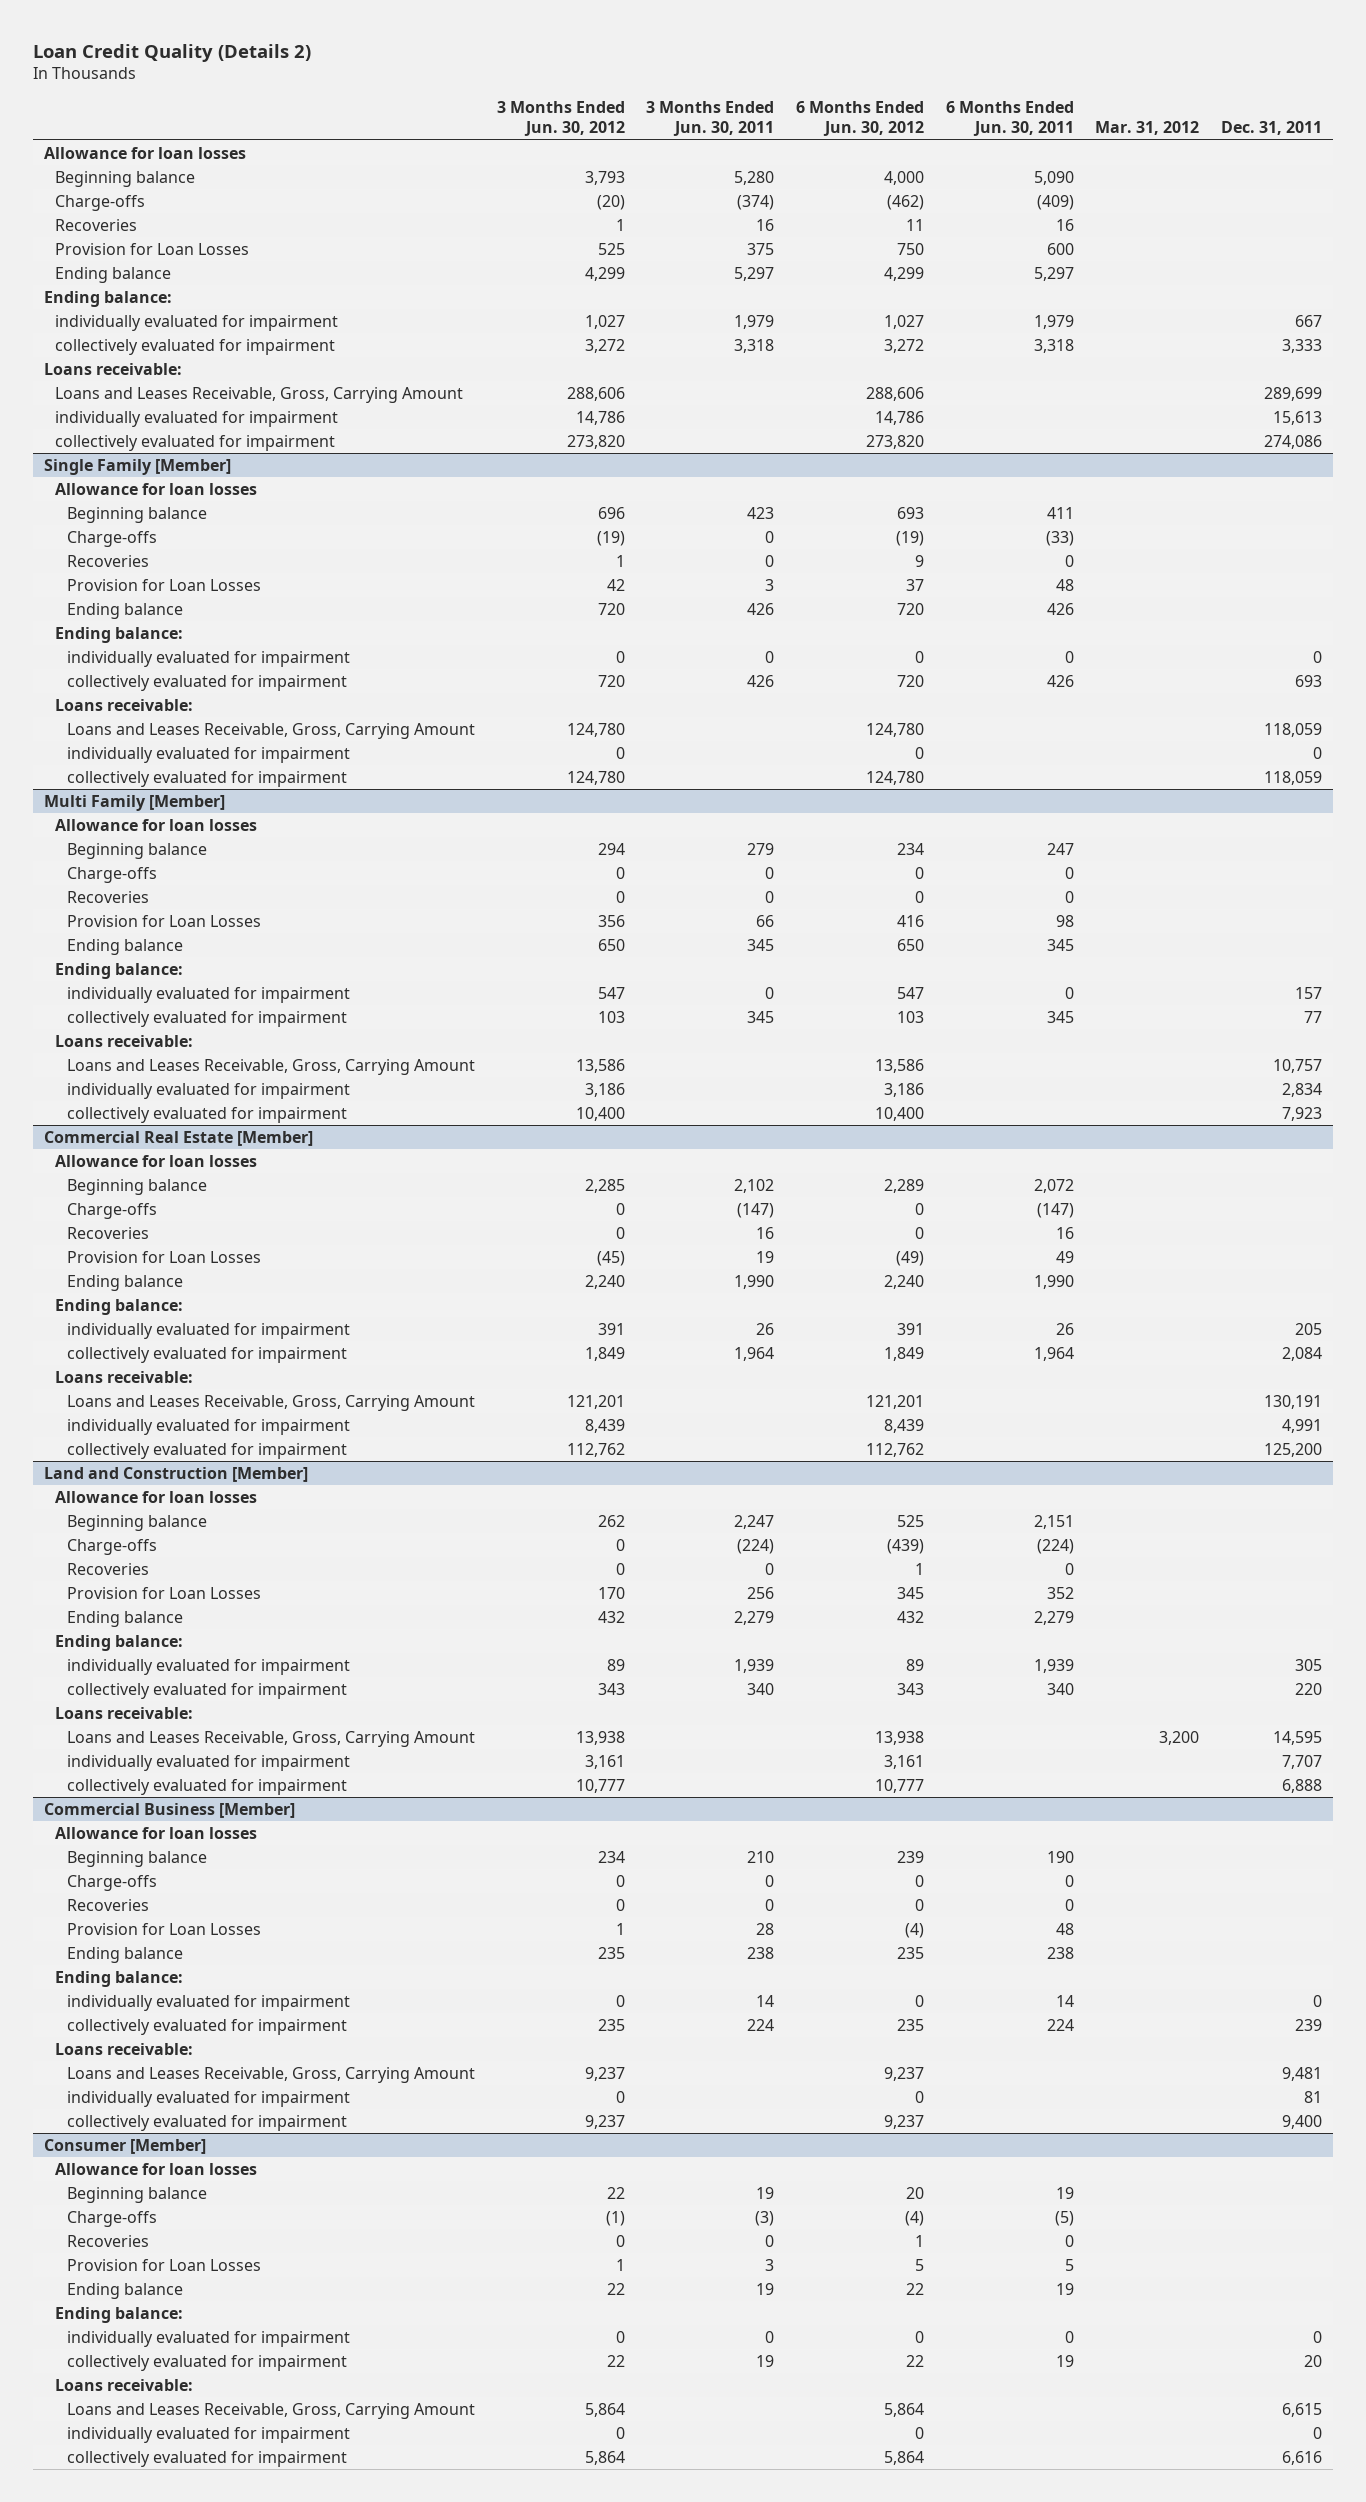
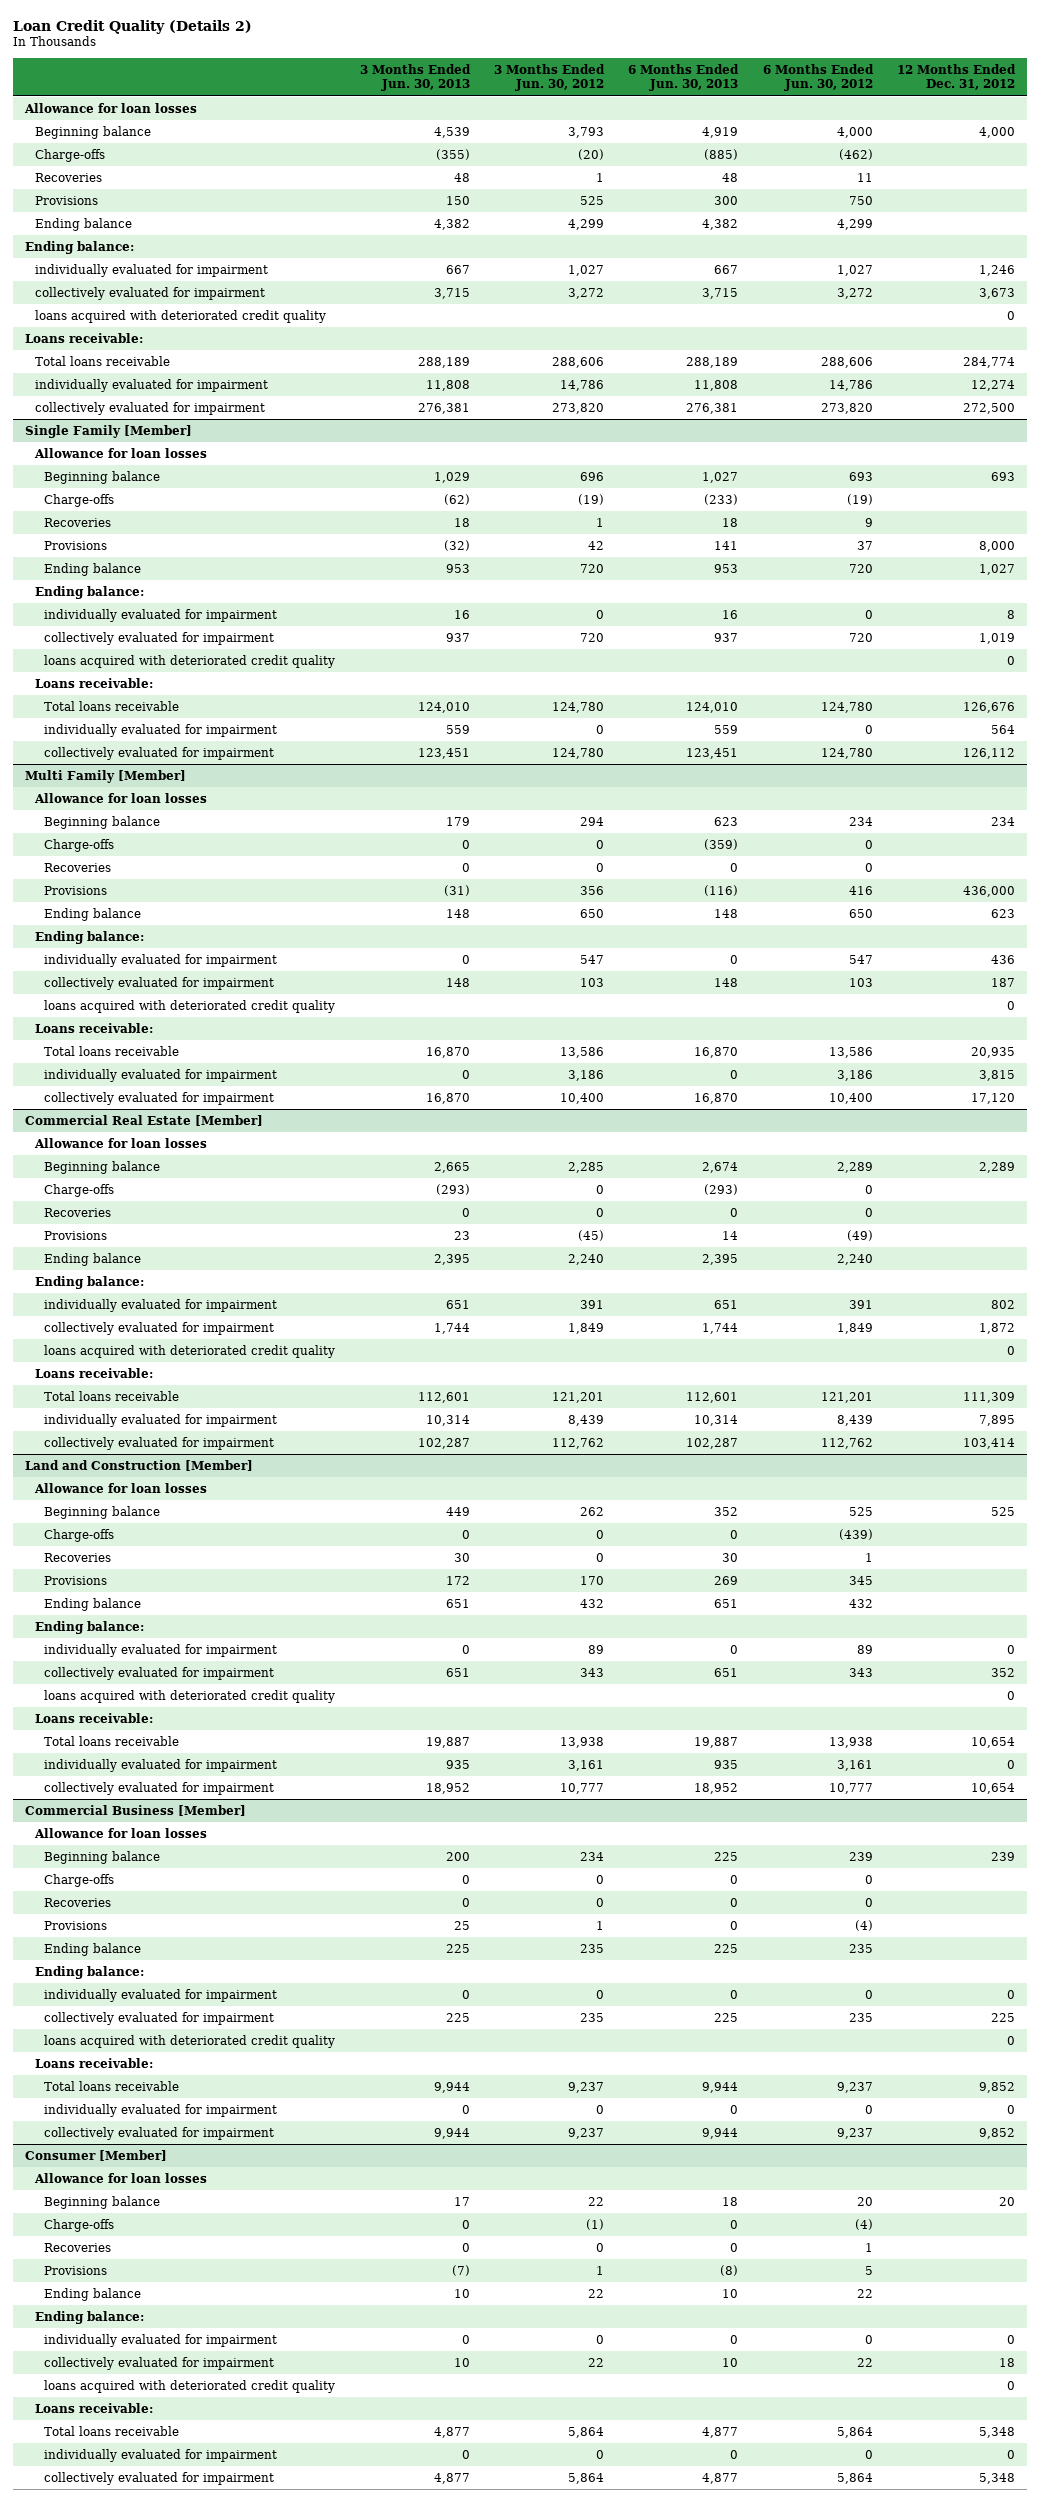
- | 3 Months Ended Jun. 30, 2012 | 3 Months Ended Jun. 30, 2011 | 6 Months Ended Jun. 30, 2012 | 6 Months Ended Jun. 30, 2011 | Mar. 31, 2012 | Dec. 31, 2011
+ | 3 Months Ended Jun. 30, 2013 | 3 Months Ended Jun. 30, 2012 | 6 Months Ended Jun. 30, 2013 | 6 Months Ended Jun. 30, 2012 | 12 Months Ended Dec. 31, 2012
- Provision for Loan Losses | 525 | 375 | 750 | 600 | |
+ Provisions | 150 | 525 | 300 | 750 |
+ loans acquired with deteriorated credit quality | | | | | 0
- Loans and Leases Receivable, Gross, Carrying Amount | 288,606 | | 288,606 | | | 289,699
+ Total loans receivable | 288,189 | 288,606 | 288,189 | 288,606 | 284,774
@ Single Family [Member]
- Provision for Loan Losses | 42 | 3 | 37 | 48 | |
+ Provisions | (32) | 42 | 141 | 37 | 8,000
+ loans acquired with deteriorated credit quality | | | | | 0
- Loans and Leases Receivable, Gross, Carrying Amount | 124,780 | | 124,780 | | | 118,059
+ Total loans receivable | 124,010 | 124,780 | 124,010 | 124,780 | 126,676
@ Multi Family [Member]
- Provision for Loan Losses | 356 | 66 | 416 | 98 | |
+ Provisions | (31) | 356 | (116) | 416 | 436,000
+ loans acquired with deteriorated credit quality | | | | | 0
- Loans and Leases Receivable, Gross, Carrying Amount | 13,586 | | 13,586 | | | 10,757
+ Total loans receivable | 16,870 | 13,586 | 16,870 | 13,586 | 20,935
@ Commercial Real Estate [Member]
- Provision for Loan Losses | (45) | 19 | (49) | 49 | |
+ Provisions | 23 | (45) | 14 | (49) |
+ loans acquired with deteriorated credit quality | | | | | 0
- Loans and Leases Receivable, Gross, Carrying Amount | 121,201 | | 121,201 | | | 130,191
+ Total loans receivable | 112,601 | 121,201 | 112,601 | 121,201 | 111,309
@ Land and Construction [Member]
- Provision for Loan Losses | 170 | 256 | 345 | 352 | |
+ Provisions | 172 | 170 | 269 | 345 |
+ loans acquired with deteriorated credit quality | | | | | 0
- Loans and Leases Receivable, Gross, Carrying Amount | 13,938 | | 13,938 | | 3,200 | 14,595
+ Total loans receivable | 19,887 | 13,938 | 19,887 | 13,938 | 10,654
@ Commercial Business [Member]
- Provision for Loan Losses | 1 | 28 | (4) | 48 | |
+ Provisions | 25 | 1 | 0 | (4) |
+ loans acquired with deteriorated credit quality | | | | | 0
- Loans and Leases Receivable, Gross, Carrying Amount | 9,237 | | 9,237 | | | 9,481
+ Total loans receivable | 9,944 | 9,237 | 9,944 | 9,237 | 9,852
@ Consumer [Member]
- Provision for Loan Losses | 1 | 3 | 5 | 5 | |
+ Provisions | (7) | 1 | (8) | 5 |
+ loans acquired with deteriorated credit quality | | | | | 0
- Loans and Leases Receivable, Gross, Carrying Amount | 5,864 | | 5,864 | | | 6,615
+ Total loans receivable | 4,877 | 5,864 | 4,877 | 5,864 | 5,348

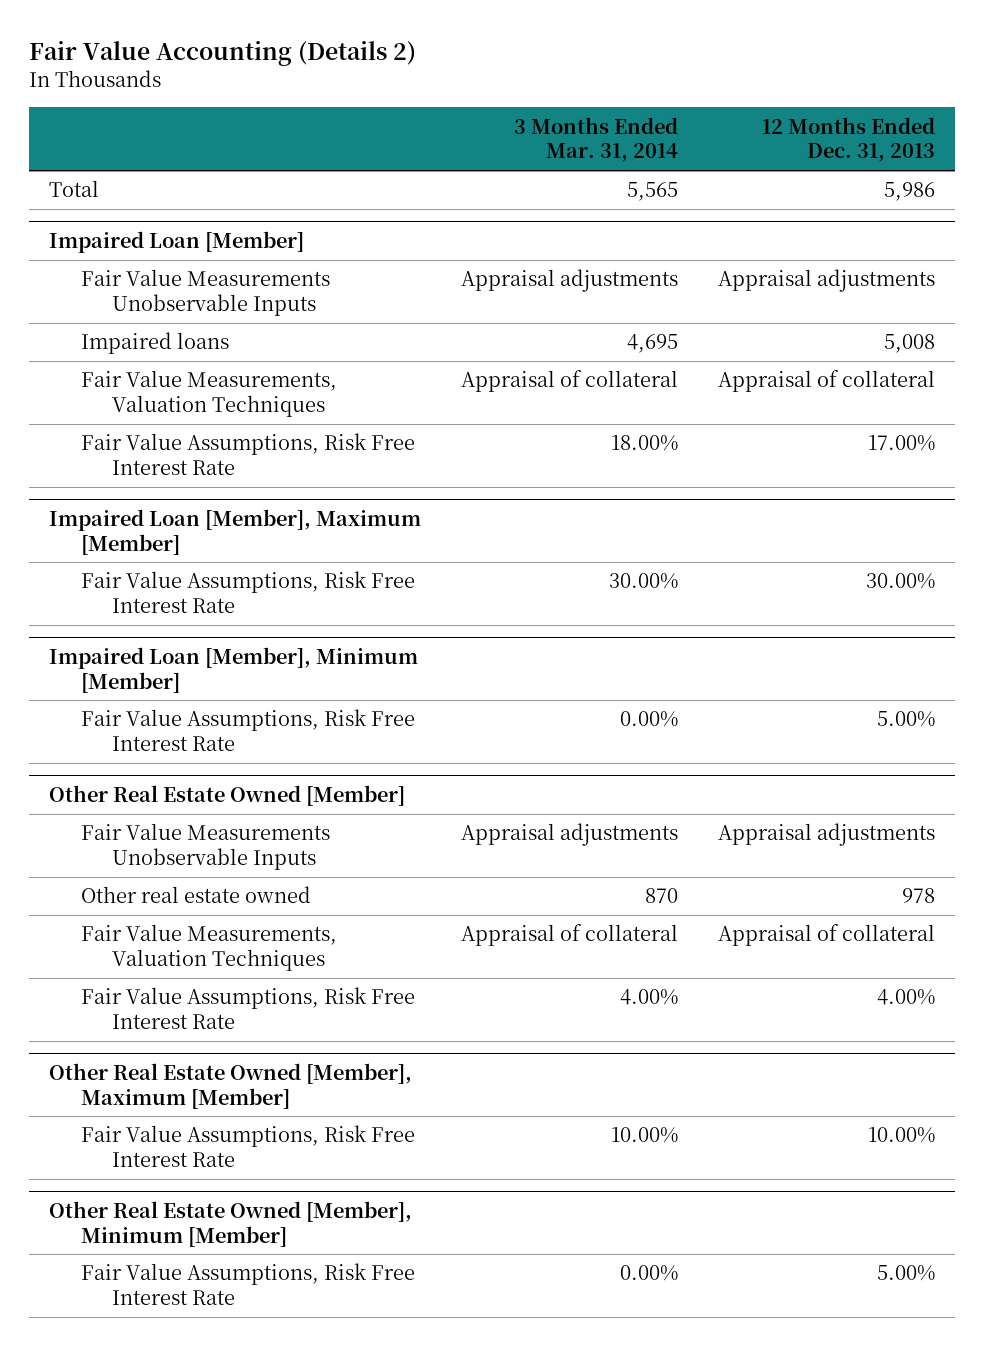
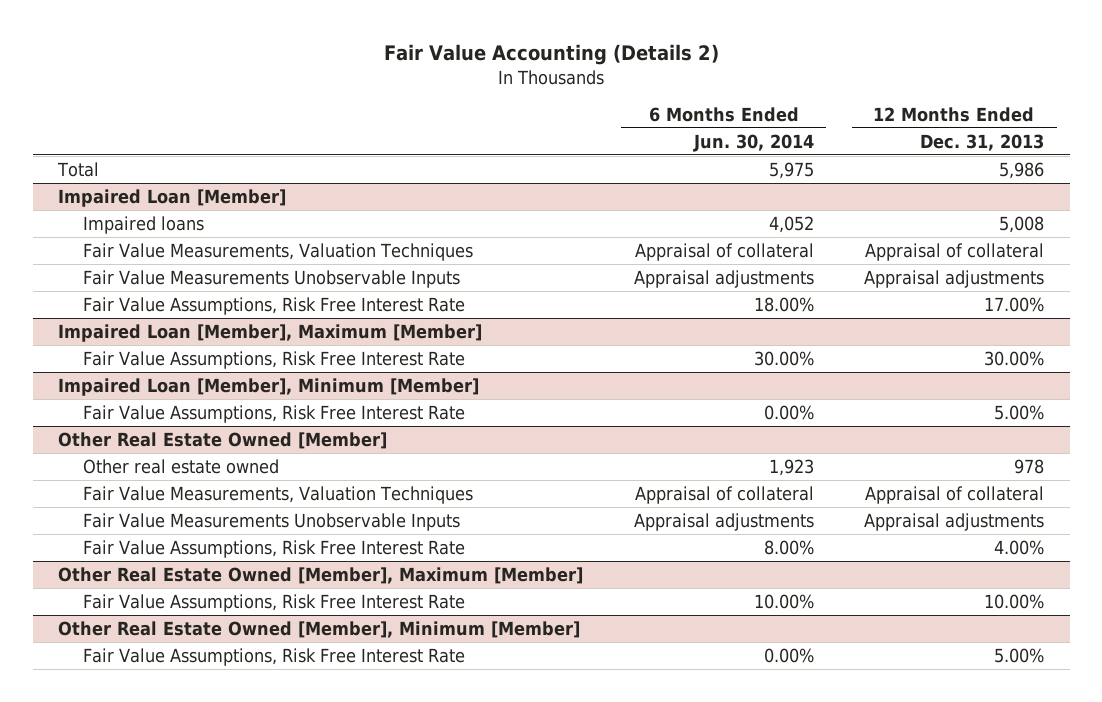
- | 3 Months Ended Mar. 31, 2014 | 12 Months Ended Dec. 31, 2013
+ | 6 Months Ended Jun. 30, 2014 | 12 Months Ended Dec. 31, 2013
@ Impaired Loan [Member]
moved down: Fair Value Measurements Unobservable Inputs | Appraisal adjustments | Appraisal adjustments
@ Other Real Estate Owned [Member]
moved down: Fair Value Measurements Unobservable Inputs | Appraisal adjustments | Appraisal adjustments

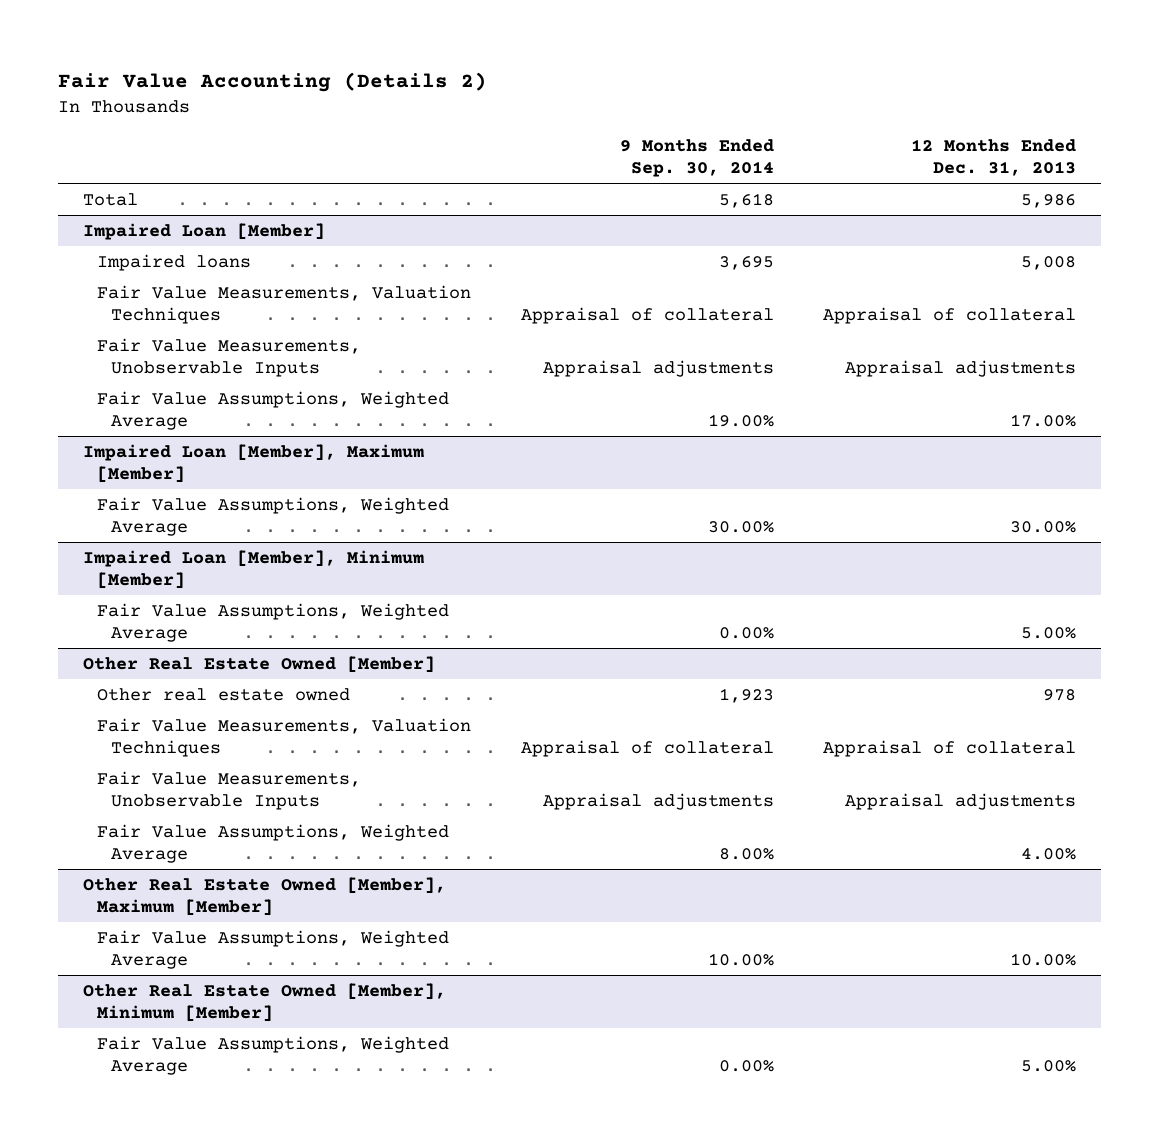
- | 6 Months Ended Jun. 30, 2014 | 12 Months Ended Dec. 31, 2013
+ | 9 Months Ended Sep. 30, 2014 | 12 Months Ended Dec. 31, 2013
@ Impaired Loan [Member]
- Fair Value Measurements Unobservable Inputs | Appraisal adjustments | Appraisal adjustments
- Fair Value Assumptions, Risk Free Interest Rate | 18.00% | 17.00%
+ Fair Value Measurements, Unobservable Inputs | Appraisal adjustments | Appraisal adjustments
+ Fair Value Assumptions, Weighted Average | 19.00% | 17.00%
@ Impaired Loan [Member], Maximum [Member]
- Fair Value Assumptions, Risk Free Interest Rate | 30.00% | 30.00%
+ Fair Value Assumptions, Weighted Average | 30.00% | 30.00%
@ Impaired Loan [Member], Minimum [Member]
- Fair Value Assumptions, Risk Free Interest Rate | 0.00% | 5.00%
+ Fair Value Assumptions, Weighted Average | 0.00% | 5.00%
@ Other Real Estate Owned [Member]
- Fair Value Measurements Unobservable Inputs | Appraisal adjustments | Appraisal adjustments
- Fair Value Assumptions, Risk Free Interest Rate | 8.00% | 4.00%
+ Fair Value Measurements, Unobservable Inputs | Appraisal adjustments | Appraisal adjustments
+ Fair Value Assumptions, Weighted Average | 8.00% | 4.00%
@ Other Real Estate Owned [Member], Maximum [Member]
- Fair Value Assumptions, Risk Free Interest Rate | 10.00% | 10.00%
+ Fair Value Assumptions, Weighted Average | 10.00% | 10.00%
@ Other Real Estate Owned [Member], Minimum [Member]
- Fair Value Assumptions, Risk Free Interest Rate | 0.00% | 5.00%
+ Fair Value Assumptions, Weighted Average | 0.00% | 5.00%

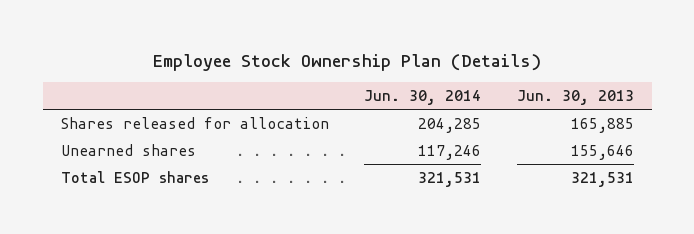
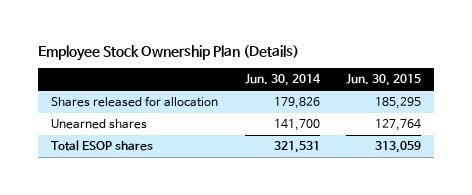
- | Jun. 30, 2014 | Jun. 30, 2013
+ | Jun. 30, 2014 | Jun. 30, 2015
- Shares released for allocation | 204,285 | 165,885
- Unearned shares | 117,246 | 155,646
+ Shares released for allocation | 179,826 | 185,295
+ Unearned shares | 141,700 | 127,764

